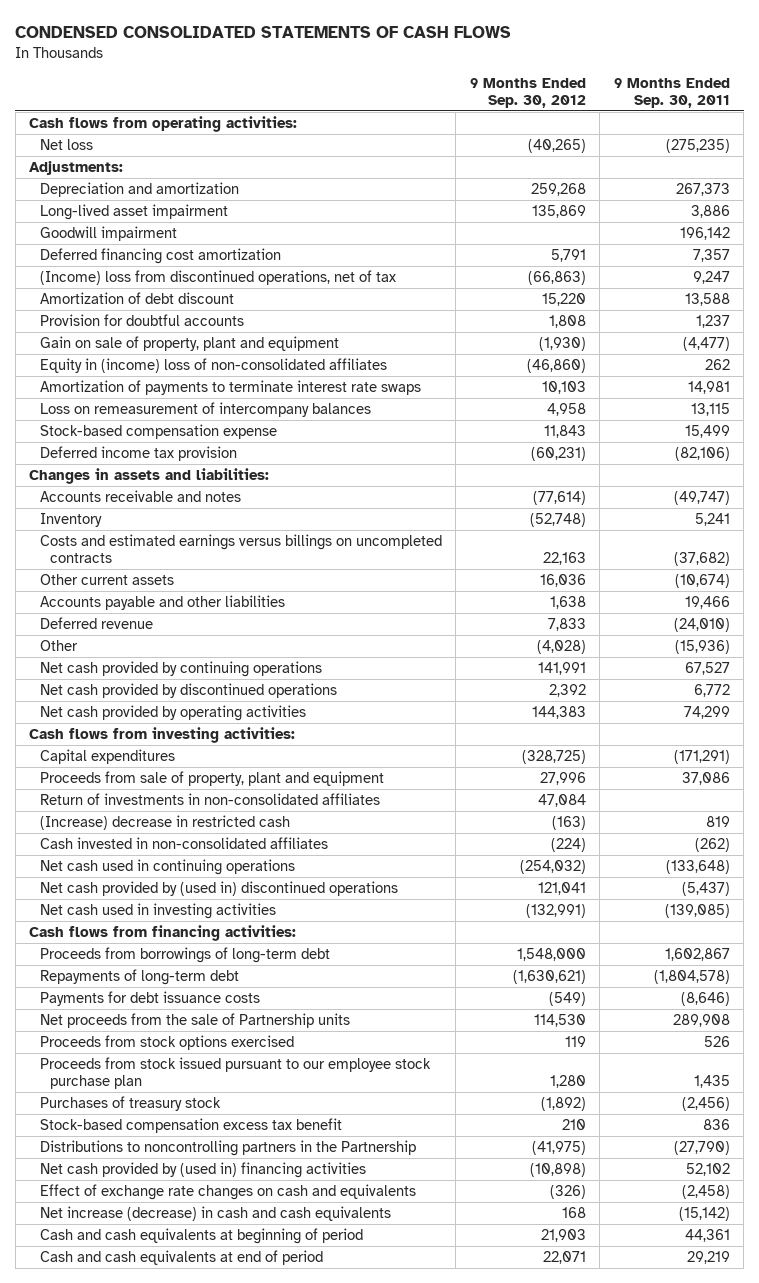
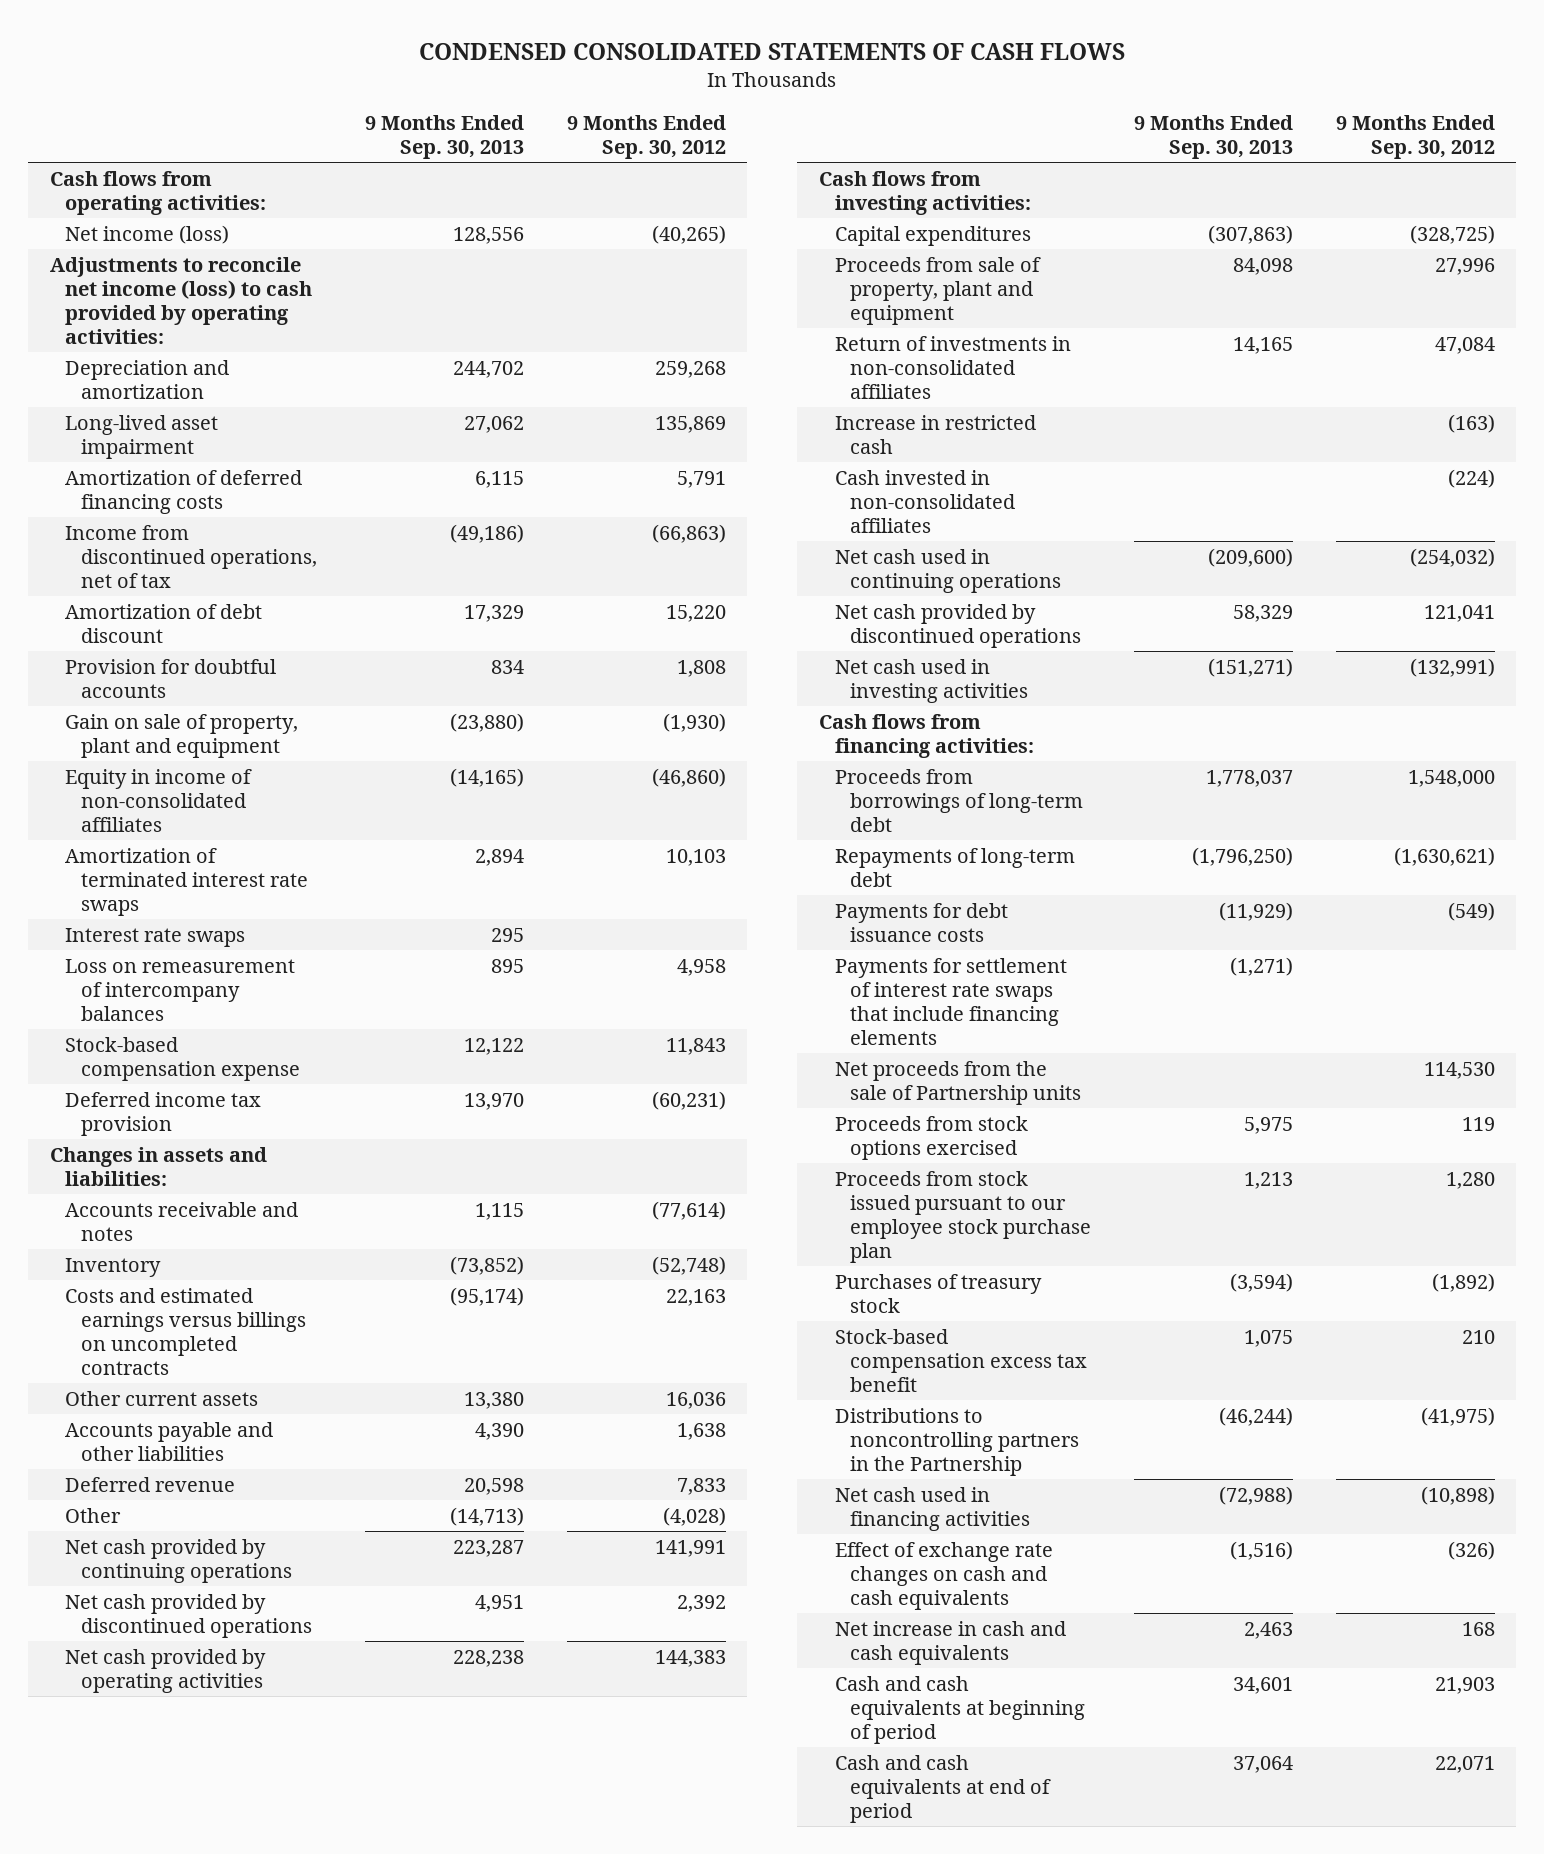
- | 9 Months Ended Sep. 30, 2012 | 9 Months Ended Sep. 30, 2011
+ | 9 Months Ended Sep. 30, 2013 | 9 Months Ended Sep. 30, 2012
- Net loss | (40,265) | (275,235)
- Adjustments:
+ Net income (loss) | 128,556 | (40,265)
+ Adjustments to reconcile net income (loss) to cash provided by operating activities:
- Goodwill impairment | | 196,142
- Deferred financing cost amortization | 5,791 | 7,357
- (Income) loss from discontinued operations, net of tax | (66,863) | 9,247
+ Amortization of deferred financing costs | 6,115 | 5,791
+ Income from discontinued operations, net of tax | (49,186) | (66,863)
- Equity in (income) loss of non-consolidated affiliates | (46,860) | 262
- Amortization of payments to terminate interest rate swaps | 10,103 | 14,981
+ Equity in income of non-consolidated affiliates | (14,165) | (46,860)
+ Amortization of terminated interest rate swaps | 2,894 | 10,103
+ Interest rate swaps | 295 |
- (Increase) decrease in restricted cash | (163) | 819
+ Increase in restricted cash | | (163)
- Net cash provided by (used in) discontinued operations | 121,041 | (5,437)
+ Net cash provided by discontinued operations | 58,329 | 121,041
+ Payments for settlement of interest rate swaps that include financing elements | (1,271) |
- Net cash provided by (used in) financing activities | (10,898) | 52,102
- Effect of exchange rate changes on cash and equivalents | (326) | (2,458)
- Net increase (decrease) in cash and cash equivalents | 168 | (15,142)
+ Net cash used in financing activities | (72,988) | (10,898)
+ Effect of exchange rate changes on cash and cash equivalents | (1,516) | (326)
+ Net increase in cash and cash equivalents | 2,463 | 168

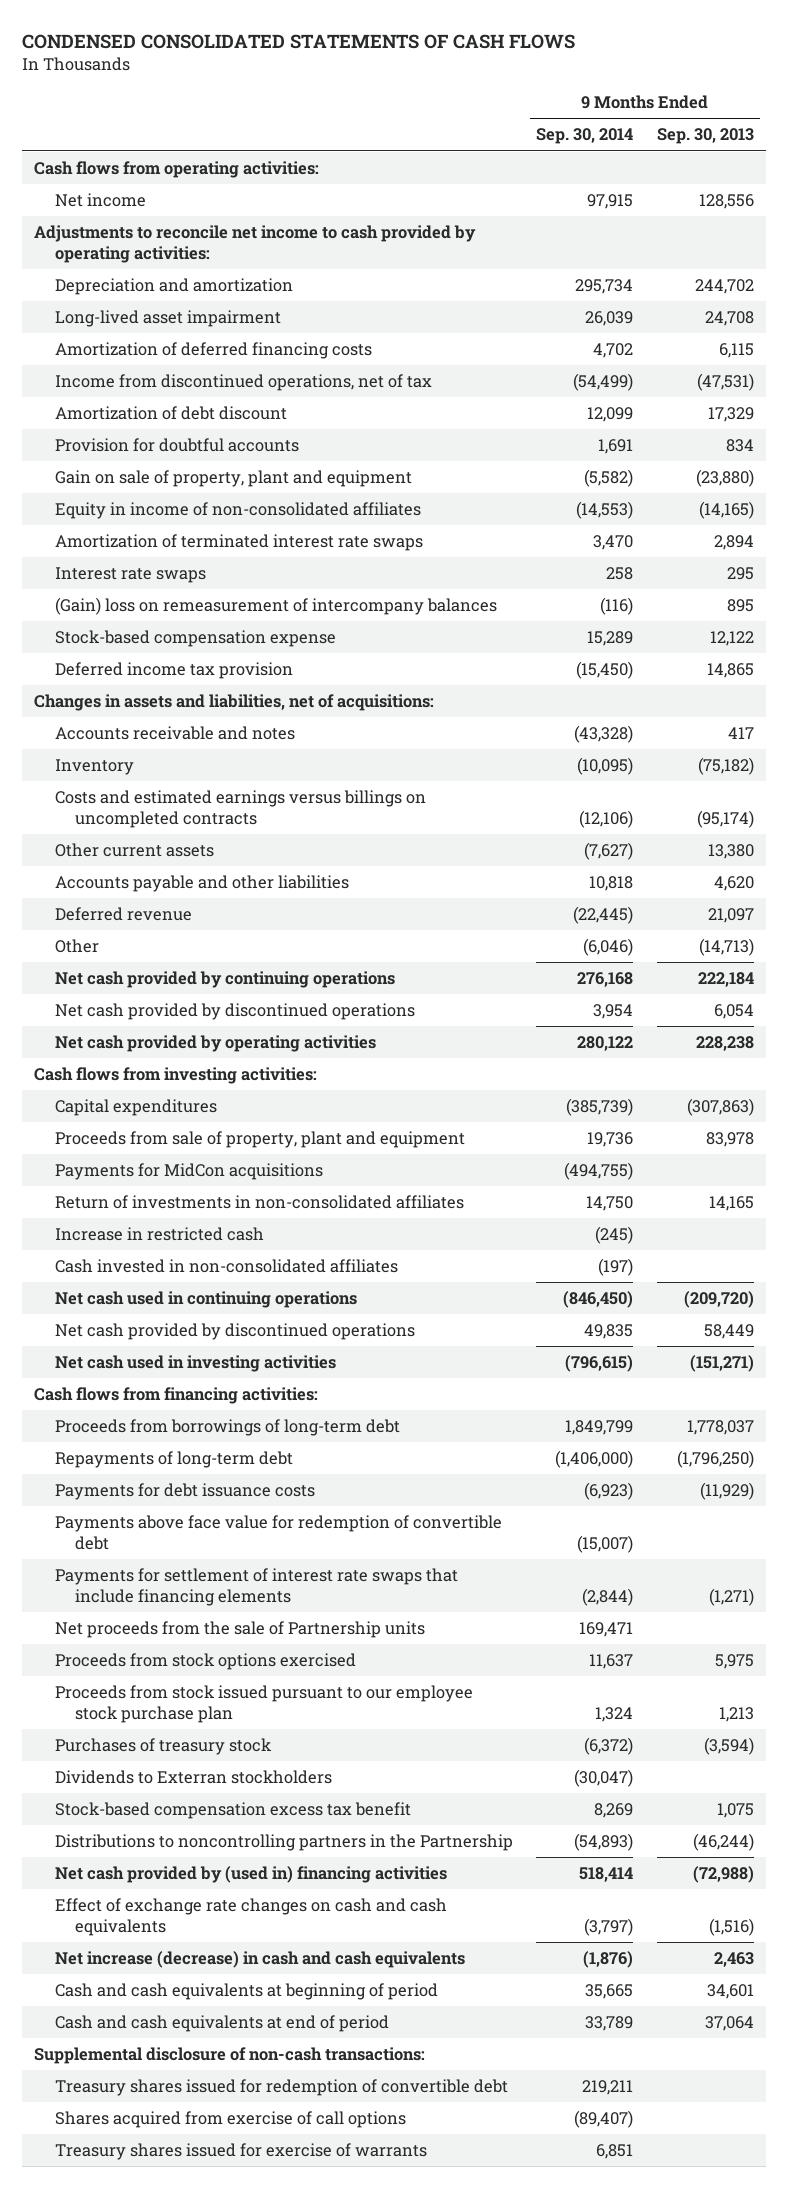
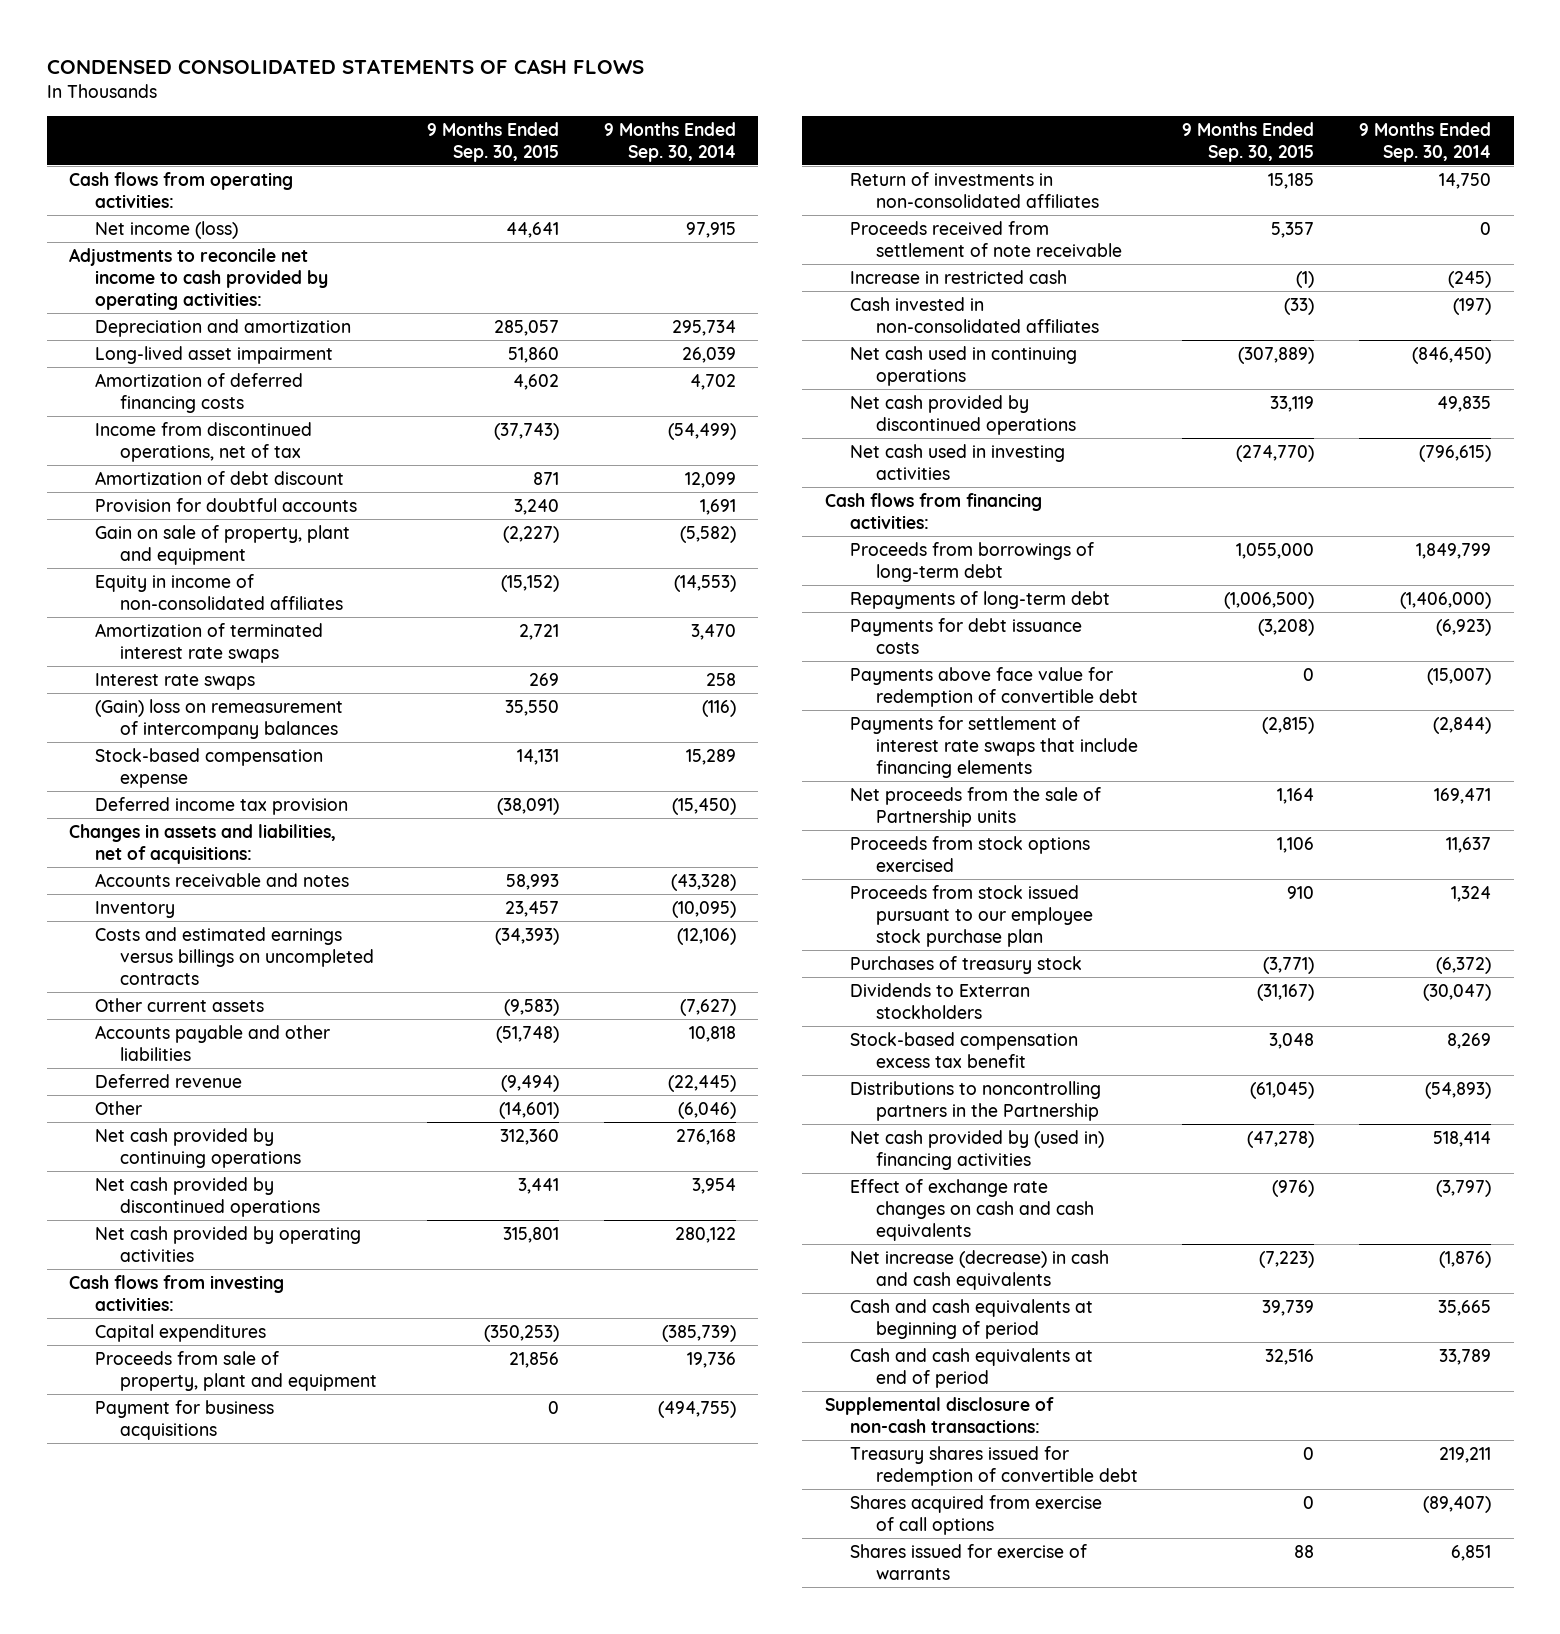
- | 9 Months Ended Sep. 30, 2014 | 9 Months Ended Sep. 30, 2013
+ | 9 Months Ended Sep. 30, 2015 | 9 Months Ended Sep. 30, 2014
- Net income | 97,915 | 128,556
+ Net income (loss) | 44,641 | 97,915
- Payments for MidCon acquisitions | (494,755) |
+ Payment for business acquisitions | 0 | (494,755)
+ Proceeds received from settlement of note receivable | 5,357 | 0
- Treasury shares issued for exercise of warrants | 6,851 |
+ Shares issued for exercise of warrants | 88 | 6,851

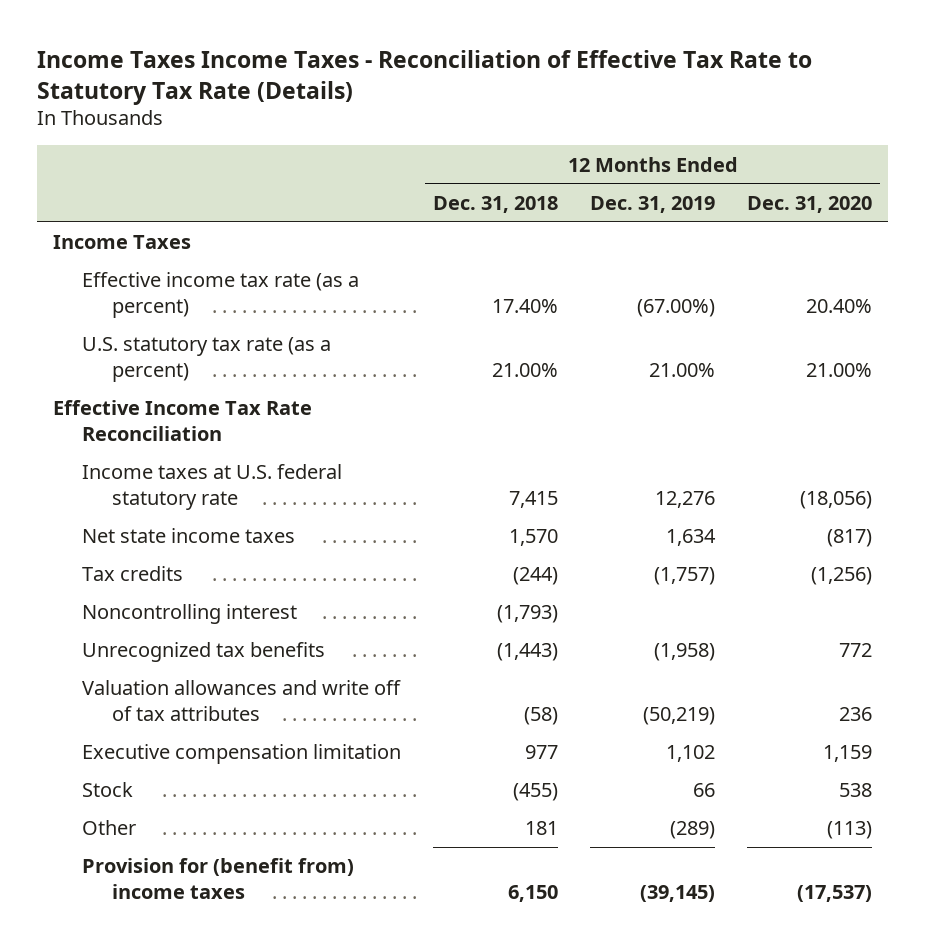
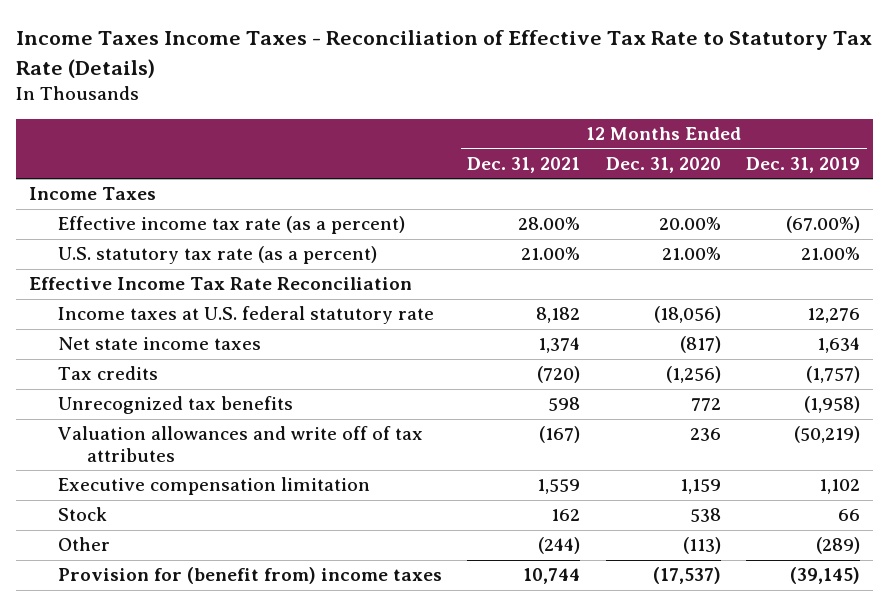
- | 12 Months Ended Dec. 31, 2018 | 12 Months Ended Dec. 31, 2019 | 12 Months Ended Dec. 31, 2020
+ | 12 Months Ended Dec. 31, 2021 | 12 Months Ended Dec. 31, 2020 | 12 Months Ended Dec. 31, 2019
- Effective income tax rate (as a percent) | 17.40% | (67.00%) | 20.40%
+ Effective income tax rate (as a percent) | 28.00% | 20.00% | (67.00%)
- Noncontrolling interest | (1,793) | |

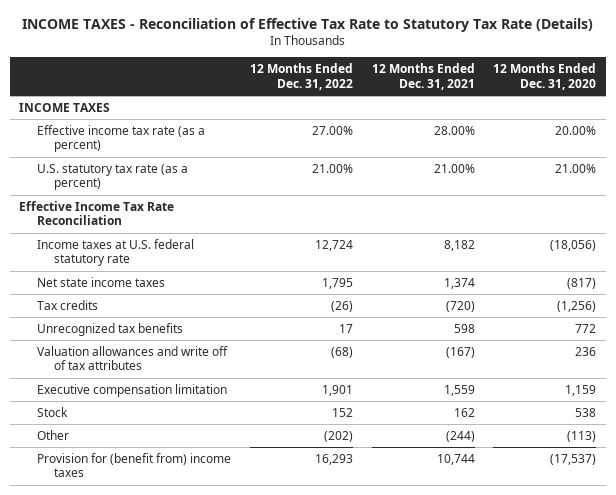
- Income Taxes Income Taxes - Reconciliation of Effective Tax Rate to Statutory Tax Rate (Details)
+ INCOME TAXES - Reconciliation of Effective Tax Rate to Statutory Tax Rate (Details)
- | 12 Months Ended Dec. 31, 2021 | 12 Months Ended Dec. 31, 2020 | 12 Months Ended Dec. 31, 2019
+ | 12 Months Ended Dec. 31, 2022 | 12 Months Ended Dec. 31, 2021 | 12 Months Ended Dec. 31, 2020
- Income Taxes
+ INCOME TAXES

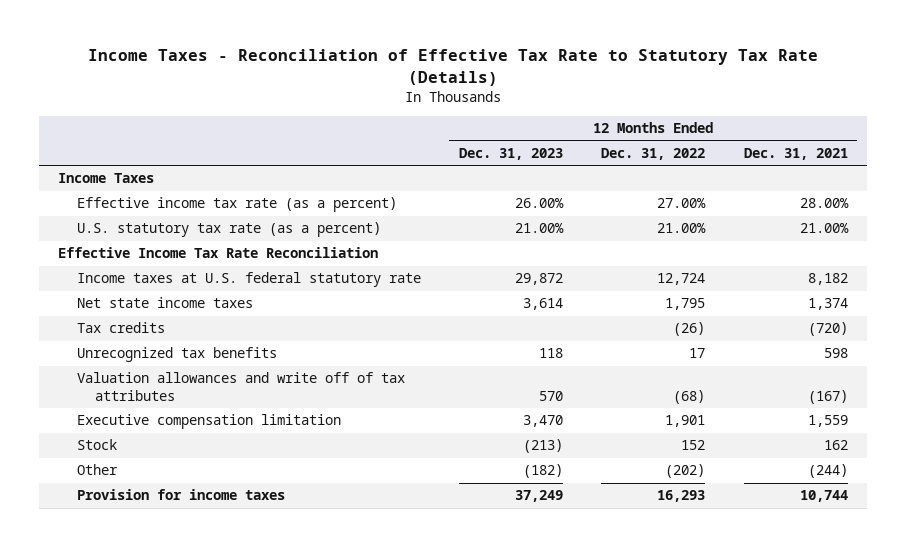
- INCOME TAXES - Reconciliation of Effective Tax Rate to Statutory Tax Rate (Details)
+ Income Taxes - Reconciliation of Effective Tax Rate to Statutory Tax Rate (Details)
- | 12 Months Ended Dec. 31, 2022 | 12 Months Ended Dec. 31, 2021 | 12 Months Ended Dec. 31, 2020
+ | 12 Months Ended Dec. 31, 2023 | 12 Months Ended Dec. 31, 2022 | 12 Months Ended Dec. 31, 2021
- INCOME TAXES
+ Income Taxes
- Provision for (benefit from) income taxes | 16,293 | 10,744 | (17,537)
+ Provision for income taxes | 37,249 | 16,293 | 10,744

